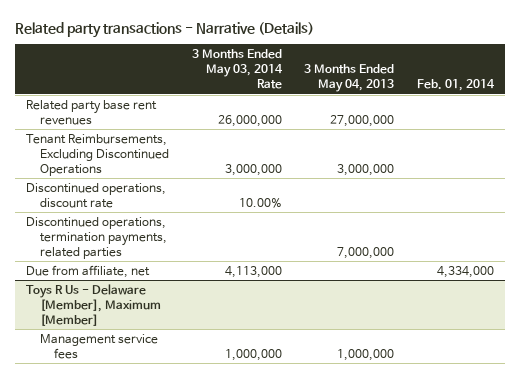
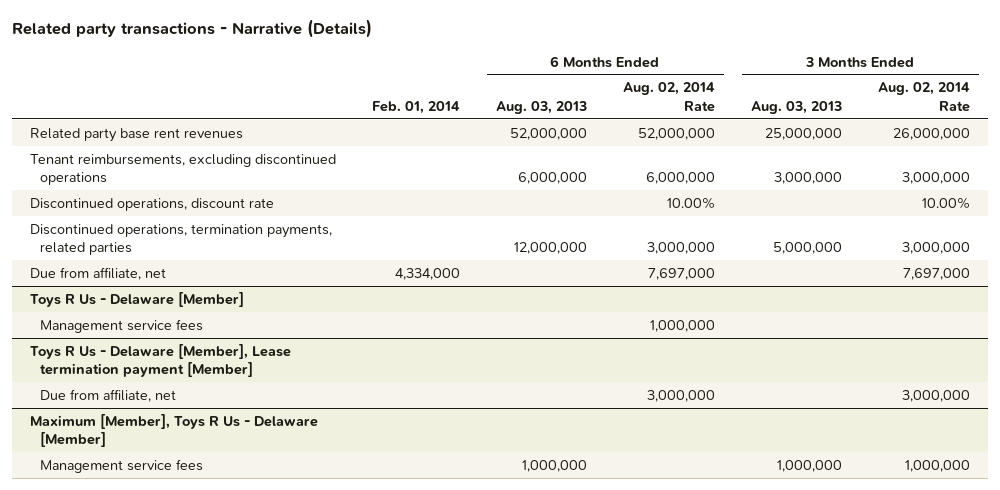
- | 3 Months Ended May 03, 2014 Rate | 3 Months Ended May 04, 2013 | Feb. 01, 2014
+ | Feb. 01, 2014 | 6 Months Ended Aug. 03, 2013 | 6 Months Ended Aug. 02, 2014 Rate | 3 Months Ended Aug. 03, 2013 | 3 Months Ended Aug. 02, 2014 Rate
- Tenant Reimbursements, Excluding Discontinued Operations | 3,000,000 | 3,000,000 |
+ Tenant reimbursements, excluding discontinued operations | | 6,000,000 | 6,000,000 | 3,000,000 | 3,000,000
- Toys R Us - Delaware [Member], Maximum [Member]
+ Toys R Us - Delaware [Member]
+ Management service fees | | | 1,000,000 | |
+ Toys R Us - Delaware [Member], Lease termination payment [Member]
+ Due from affiliate, net | | | 3,000,000 | | 3,000,000
+ Maximum [Member], Toys R Us - Delaware [Member]

